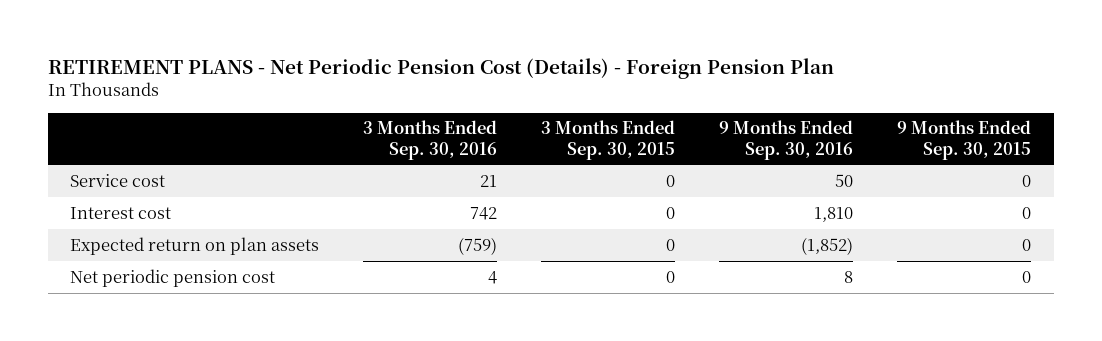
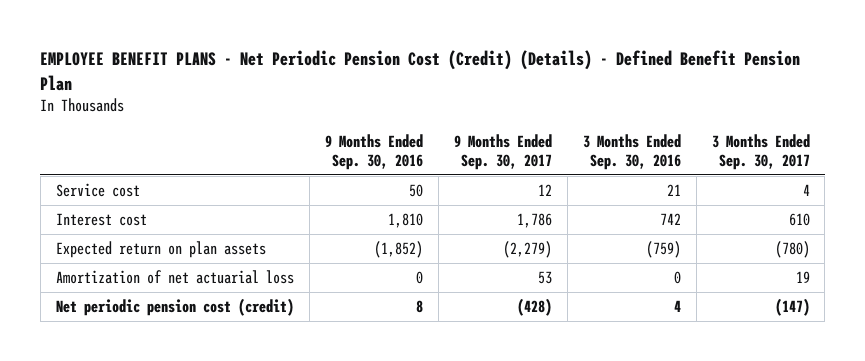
- RETIREMENT PLANS - Net Periodic Pension Cost (Details) - Foreign Pension Plan
+ EMPLOYEE BENEFIT PLANS - Net Periodic Pension Cost (Credit) (Details) - Defined Benefit Pension Plan
- | 3 Months Ended Sep. 30, 2016 | 3 Months Ended Sep. 30, 2015 | 9 Months Ended Sep. 30, 2016 | 9 Months Ended Sep. 30, 2015
+ | 9 Months Ended Sep. 30, 2016 | 9 Months Ended Sep. 30, 2017 | 3 Months Ended Sep. 30, 2016 | 3 Months Ended Sep. 30, 2017
- Net periodic pension cost | 4 | 0 | 8 | 0
+ Amortization of net actuarial loss | 0 | 53 | 0 | 19
+ Net periodic pension cost (credit) | 8 | (428) | 4 | (147)

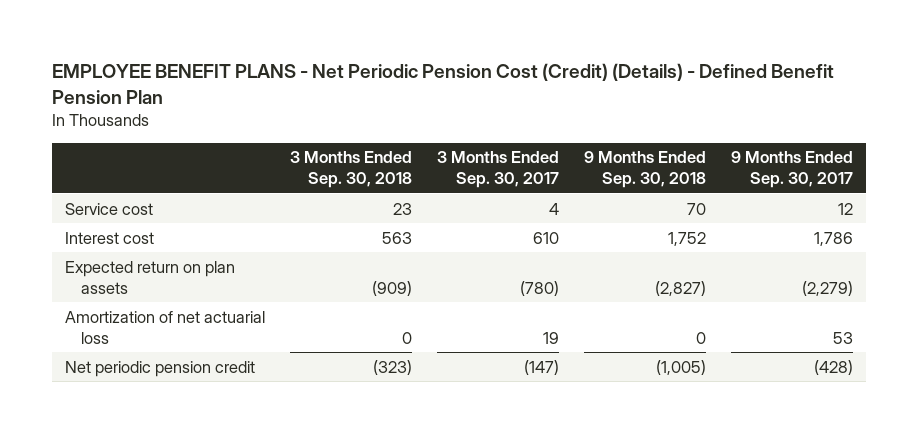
- | 9 Months Ended Sep. 30, 2016 | 9 Months Ended Sep. 30, 2017 | 3 Months Ended Sep. 30, 2016 | 3 Months Ended Sep. 30, 2017
+ | 3 Months Ended Sep. 30, 2018 | 3 Months Ended Sep. 30, 2017 | 9 Months Ended Sep. 30, 2018 | 9 Months Ended Sep. 30, 2017
- Net periodic pension cost (credit) | 8 | (428) | 4 | (147)
+ Net periodic pension credit | (323) | (147) | (1,005) | (428)

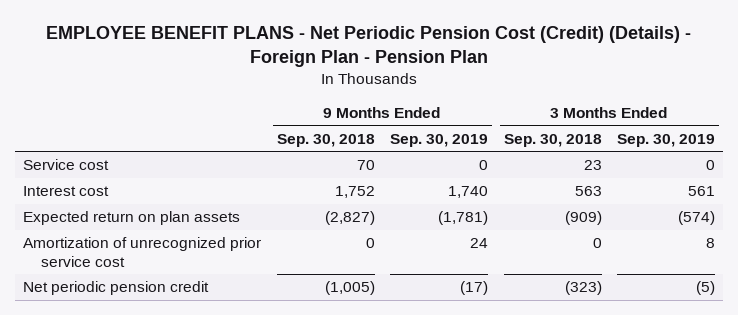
- EMPLOYEE BENEFIT PLANS - Net Periodic Pension Cost (Credit) (Details) - Defined Benefit Pension Plan
+ EMPLOYEE BENEFIT PLANS - Net Periodic Pension Cost (Credit) (Details) - Foreign Plan - Pension Plan
- | 3 Months Ended Sep. 30, 2018 | 3 Months Ended Sep. 30, 2017 | 9 Months Ended Sep. 30, 2018 | 9 Months Ended Sep. 30, 2017
+ | 9 Months Ended Sep. 30, 2018 | 9 Months Ended Sep. 30, 2019 | 3 Months Ended Sep. 30, 2018 | 3 Months Ended Sep. 30, 2019
- Amortization of net actuarial loss | 0 | 19 | 0 | 53
+ Amortization of unrecognized prior service cost | 0 | 24 | 0 | 8

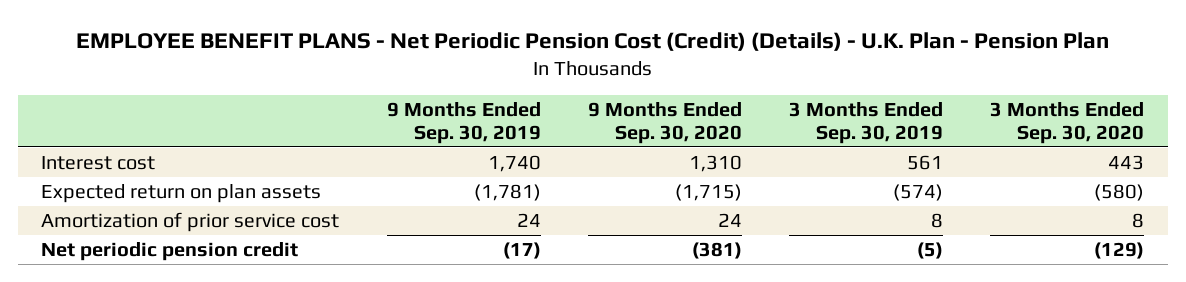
- EMPLOYEE BENEFIT PLANS - Net Periodic Pension Cost (Credit) (Details) - Foreign Plan - Pension Plan
+ EMPLOYEE BENEFIT PLANS - Net Periodic Pension Cost (Credit) (Details) - U.K. Plan - Pension Plan
- | 9 Months Ended Sep. 30, 2018 | 9 Months Ended Sep. 30, 2019 | 3 Months Ended Sep. 30, 2018 | 3 Months Ended Sep. 30, 2019
+ | 9 Months Ended Sep. 30, 2019 | 9 Months Ended Sep. 30, 2020 | 3 Months Ended Sep. 30, 2019 | 3 Months Ended Sep. 30, 2020
- Service cost | 70 | 0 | 23 | 0
- Amortization of unrecognized prior service cost | 0 | 24 | 0 | 8
+ Amortization of prior service cost | 24 | 24 | 8 | 8

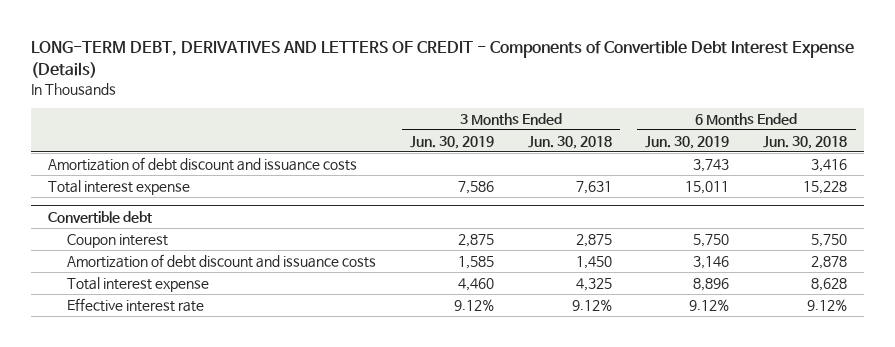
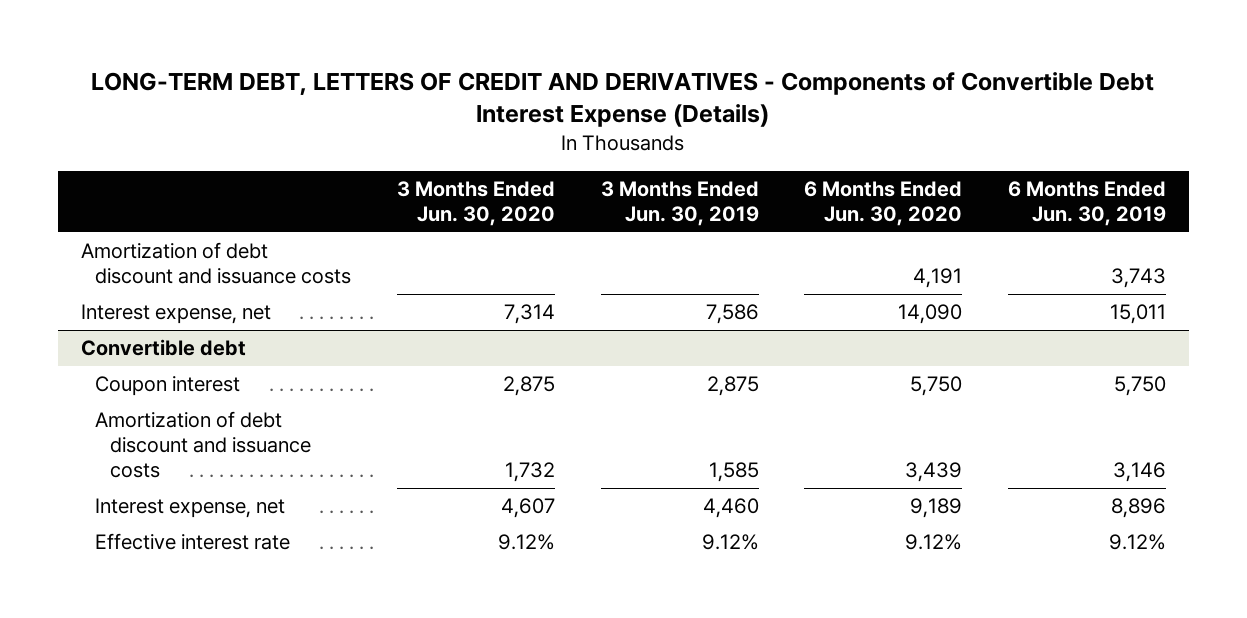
- LONG-TERM DEBT, DERIVATIVES AND LETTERS OF CREDIT - Components of Convertible Debt Interest Expense (Details)
+ LONG-TERM DEBT, LETTERS OF CREDIT AND DERIVATIVES - Components of Convertible Debt Interest Expense (Details)
- | 3 Months Ended Jun. 30, 2019 | 3 Months Ended Jun. 30, 2018 | 6 Months Ended Jun. 30, 2019 | 6 Months Ended Jun. 30, 2018
+ | 3 Months Ended Jun. 30, 2020 | 3 Months Ended Jun. 30, 2019 | 6 Months Ended Jun. 30, 2020 | 6 Months Ended Jun. 30, 2019
- Total interest expense | 7,586 | 7,631 | 15,011 | 15,228
+ Interest expense, net | 7,314 | 7,586 | 14,090 | 15,011
@ Convertible debt
- Total interest expense | 4,460 | 4,325 | 8,896 | 8,628
+ Interest expense, net | 4,607 | 4,460 | 9,189 | 8,896

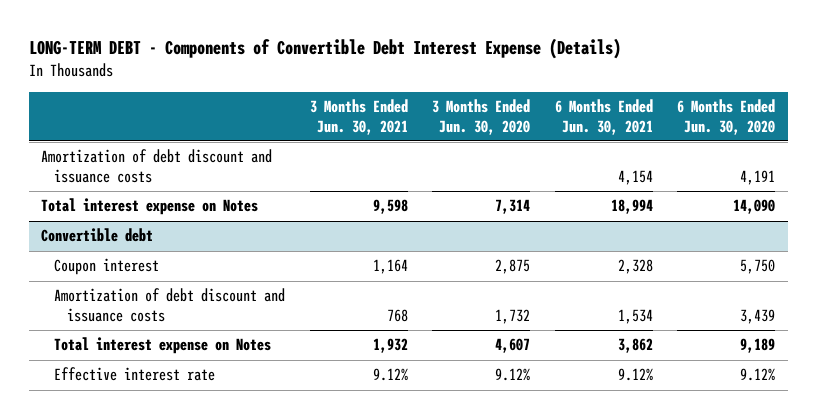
- LONG-TERM DEBT, LETTERS OF CREDIT AND DERIVATIVES - Components of Convertible Debt Interest Expense (Details)
+ LONG-TERM DEBT - Components of Convertible Debt Interest Expense (Details)
- | 3 Months Ended Jun. 30, 2020 | 3 Months Ended Jun. 30, 2019 | 6 Months Ended Jun. 30, 2020 | 6 Months Ended Jun. 30, 2019
+ | 3 Months Ended Jun. 30, 2021 | 3 Months Ended Jun. 30, 2020 | 6 Months Ended Jun. 30, 2021 | 6 Months Ended Jun. 30, 2020
- Interest expense, net | 7,314 | 7,586 | 14,090 | 15,011
+ Total interest expense on Notes | 9,598 | 7,314 | 18,994 | 14,090
@ Convertible debt
- Interest expense, net | 4,607 | 4,460 | 9,189 | 8,896
+ Total interest expense on Notes | 1,932 | 4,607 | 3,862 | 9,189

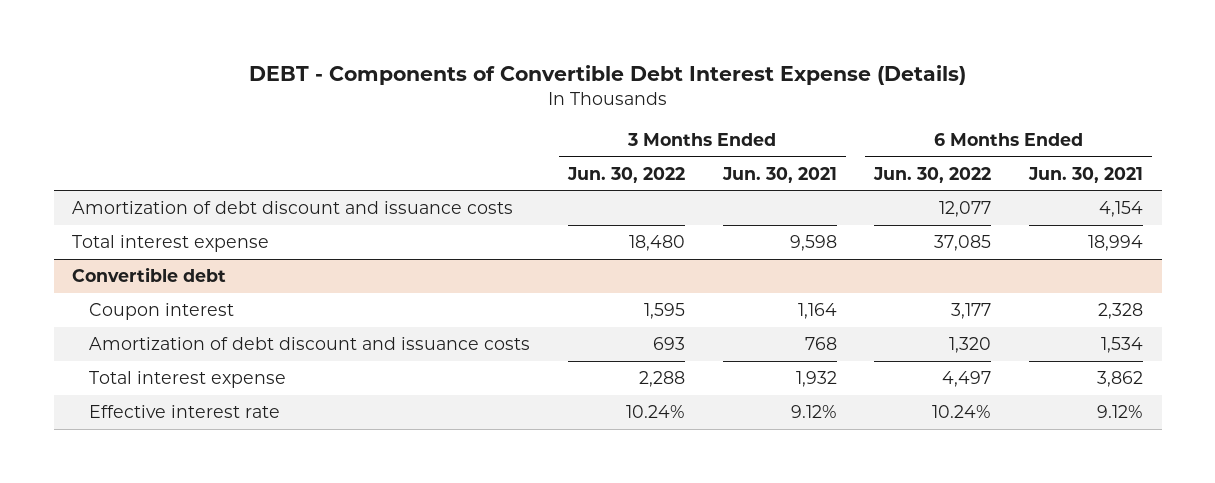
- LONG-TERM DEBT - Components of Convertible Debt Interest Expense (Details)
+ DEBT - Components of Convertible Debt Interest Expense (Details)
- | 3 Months Ended Jun. 30, 2021 | 3 Months Ended Jun. 30, 2020 | 6 Months Ended Jun. 30, 2021 | 6 Months Ended Jun. 30, 2020
+ | 3 Months Ended Jun. 30, 2022 | 3 Months Ended Jun. 30, 2021 | 6 Months Ended Jun. 30, 2022 | 6 Months Ended Jun. 30, 2021
- Total interest expense on Notes | 9,598 | 7,314 | 18,994 | 14,090
+ Total interest expense | 18,480 | 9,598 | 37,085 | 18,994
@ Convertible debt
- Total interest expense on Notes | 1,932 | 4,607 | 3,862 | 9,189
+ Total interest expense | 2,288 | 1,932 | 4,497 | 3,862

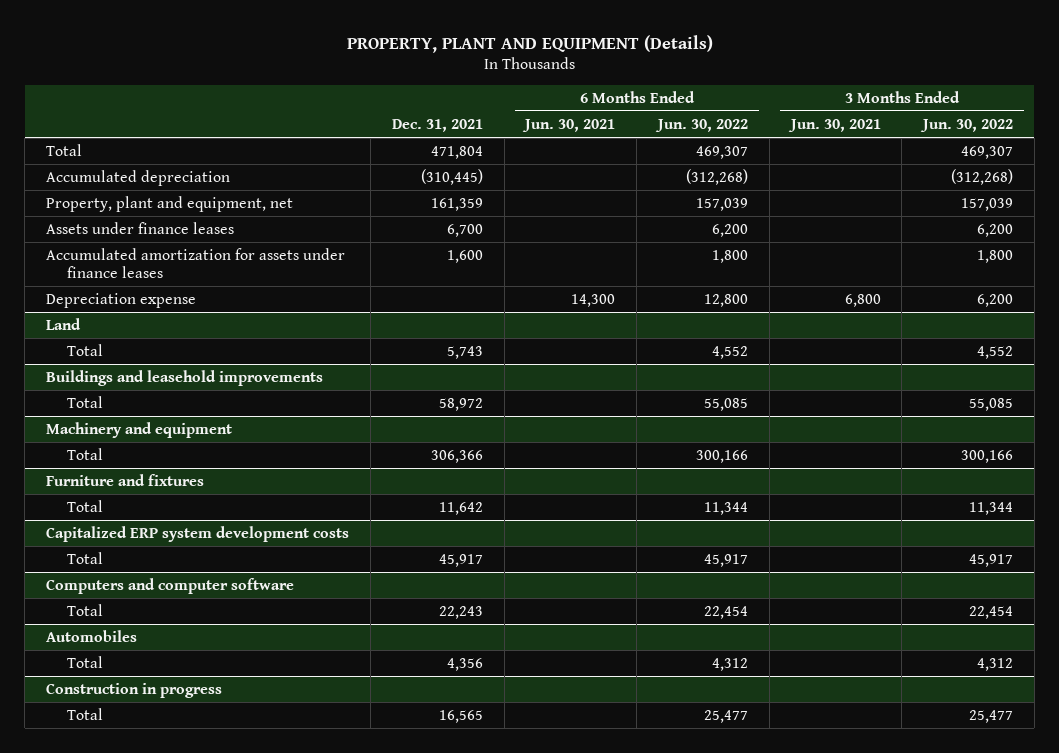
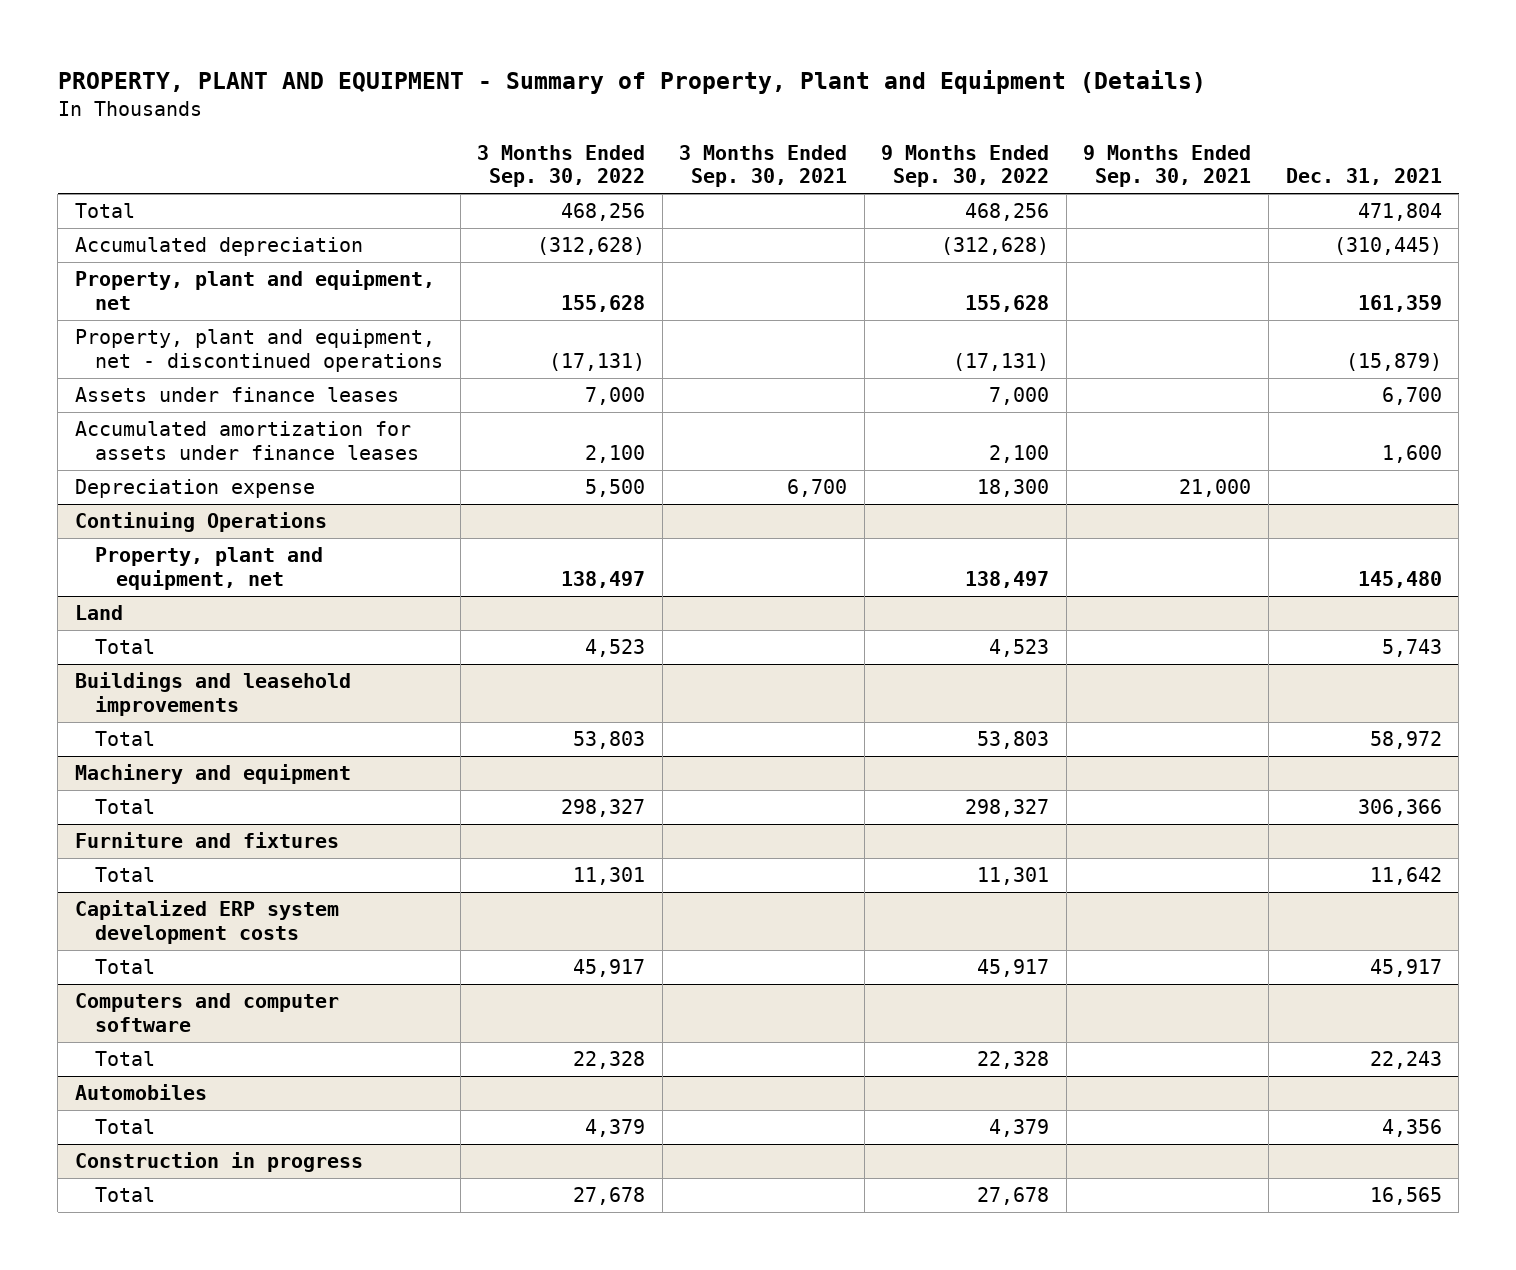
- PROPERTY, PLANT AND EQUIPMENT (Details)
+ PROPERTY, PLANT AND EQUIPMENT - Summary of Property, Plant and Equipment (Details)
- | Dec. 31, 2021 | 6 Months Ended Jun. 30, 2021 | 6 Months Ended Jun. 30, 2022 | 3 Months Ended Jun. 30, 2021 | 3 Months Ended Jun. 30, 2022
+ | 3 Months Ended Sep. 30, 2022 | 3 Months Ended Sep. 30, 2021 | 9 Months Ended Sep. 30, 2022 | 9 Months Ended Sep. 30, 2021 | Dec. 31, 2021
+ Property, plant and equipment, net - discontinued operations | (17,131) | | (17,131) | | (15,879)
+ Continuing Operations
+ Property, plant and equipment, net | 138,497 | | 138,497 | | 145,480

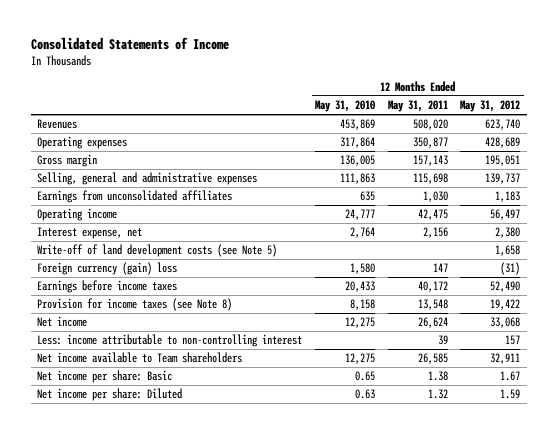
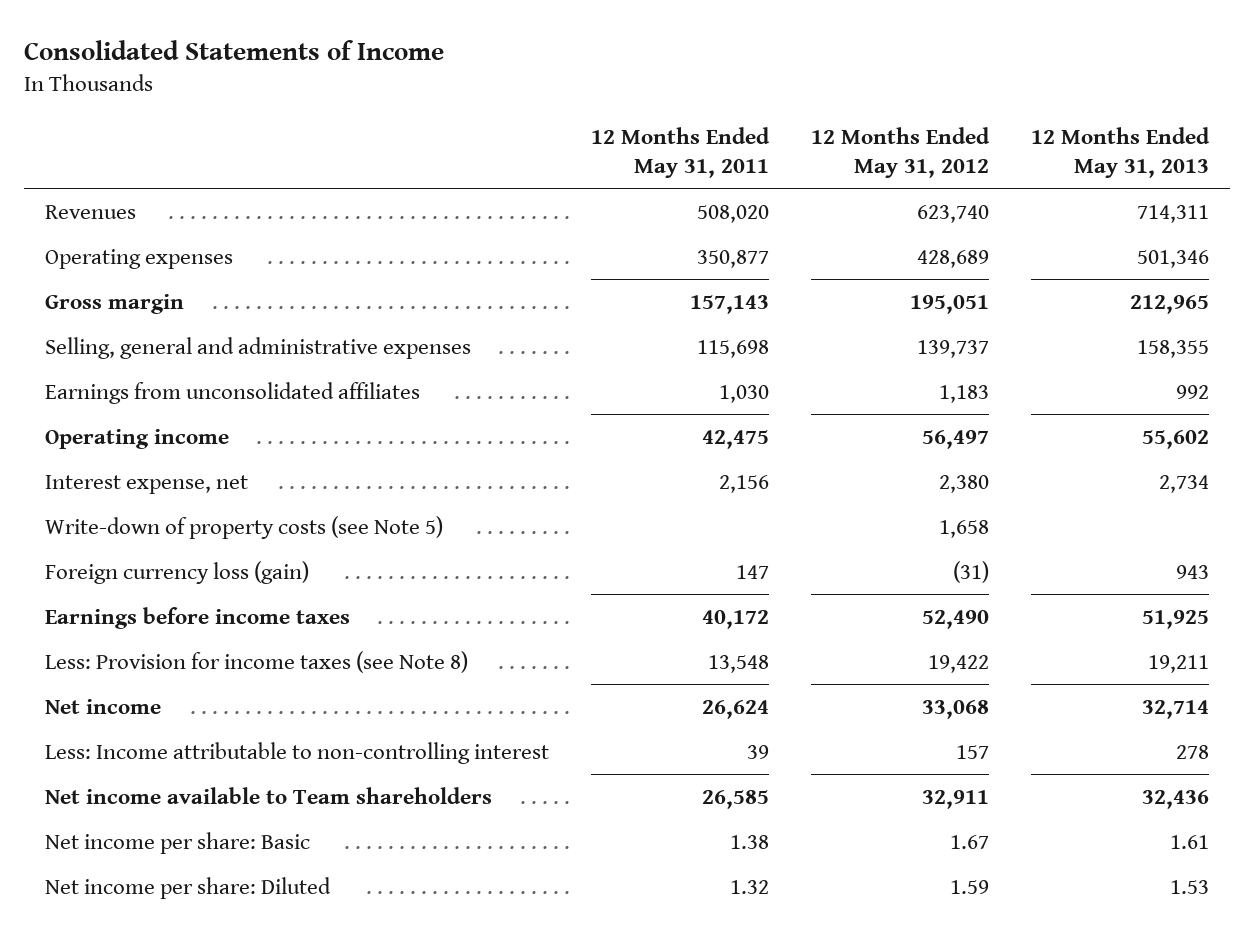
- | 12 Months Ended May 31, 2010 | 12 Months Ended May 31, 2011 | 12 Months Ended May 31, 2012
+ | 12 Months Ended May 31, 2011 | 12 Months Ended May 31, 2012 | 12 Months Ended May 31, 2013
- Write-off of land development costs (see Note 5) | | | 1,658
- Foreign currency (gain) loss | 1,580 | 147 | (31)
+ Write-down of property costs (see Note 5) | | 1,658 |
+ Foreign currency loss (gain) | 147 | (31) | 943
- Provision for income taxes (see Note 8) | 8,158 | 13,548 | 19,422
+ Less: Provision for income taxes (see Note 8) | 13,548 | 19,422 | 19,211
- Less: income attributable to non-controlling interest | | 39 | 157
+ Less: Income attributable to non-controlling interest | 39 | 157 | 278

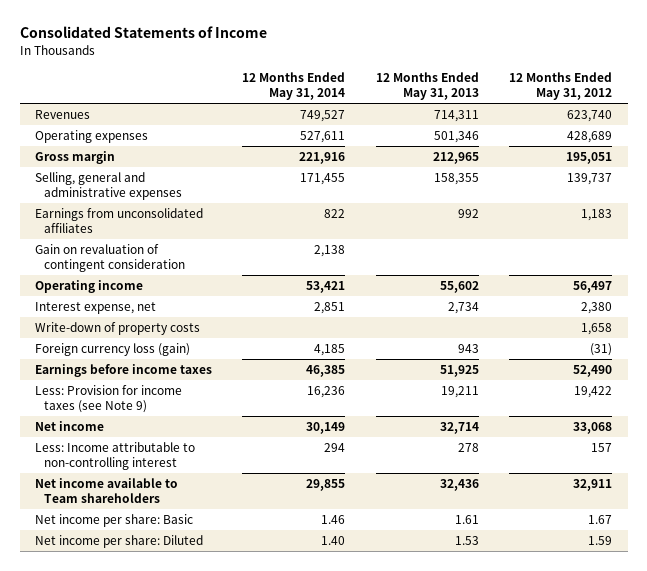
- | 12 Months Ended May 31, 2011 | 12 Months Ended May 31, 2012 | 12 Months Ended May 31, 2013
+ | 12 Months Ended May 31, 2014 | 12 Months Ended May 31, 2013 | 12 Months Ended May 31, 2012
+ Gain on revaluation of contingent consideration | 2,138 | |
- Write-down of property costs (see Note 5) | | 1,658 |
+ Write-down of property costs | | | 1,658
- Less: Provision for income taxes (see Note 8) | 13,548 | 19,422 | 19,211
+ Less: Provision for income taxes (see Note 9) | 16,236 | 19,211 | 19,422

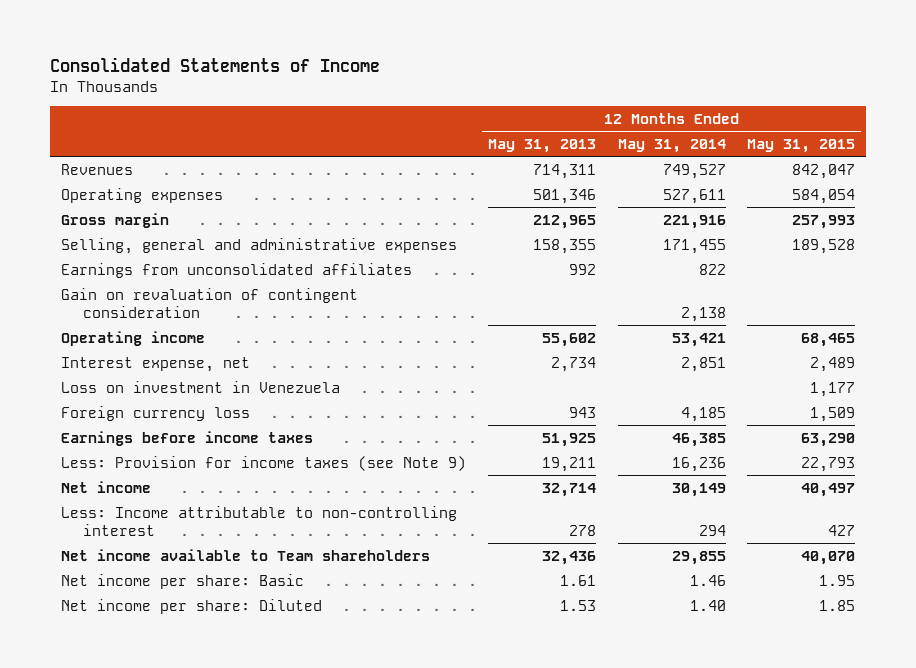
- | 12 Months Ended May 31, 2014 | 12 Months Ended May 31, 2013 | 12 Months Ended May 31, 2012
+ | 12 Months Ended May 31, 2013 | 12 Months Ended May 31, 2014 | 12 Months Ended May 31, 2015
- Write-down of property costs | | | 1,658
- Foreign currency loss (gain) | 4,185 | 943 | (31)
+ Loss on investment in Venezuela | | | 1,177
+ Foreign currency loss | 943 | 4,185 | 1,509

